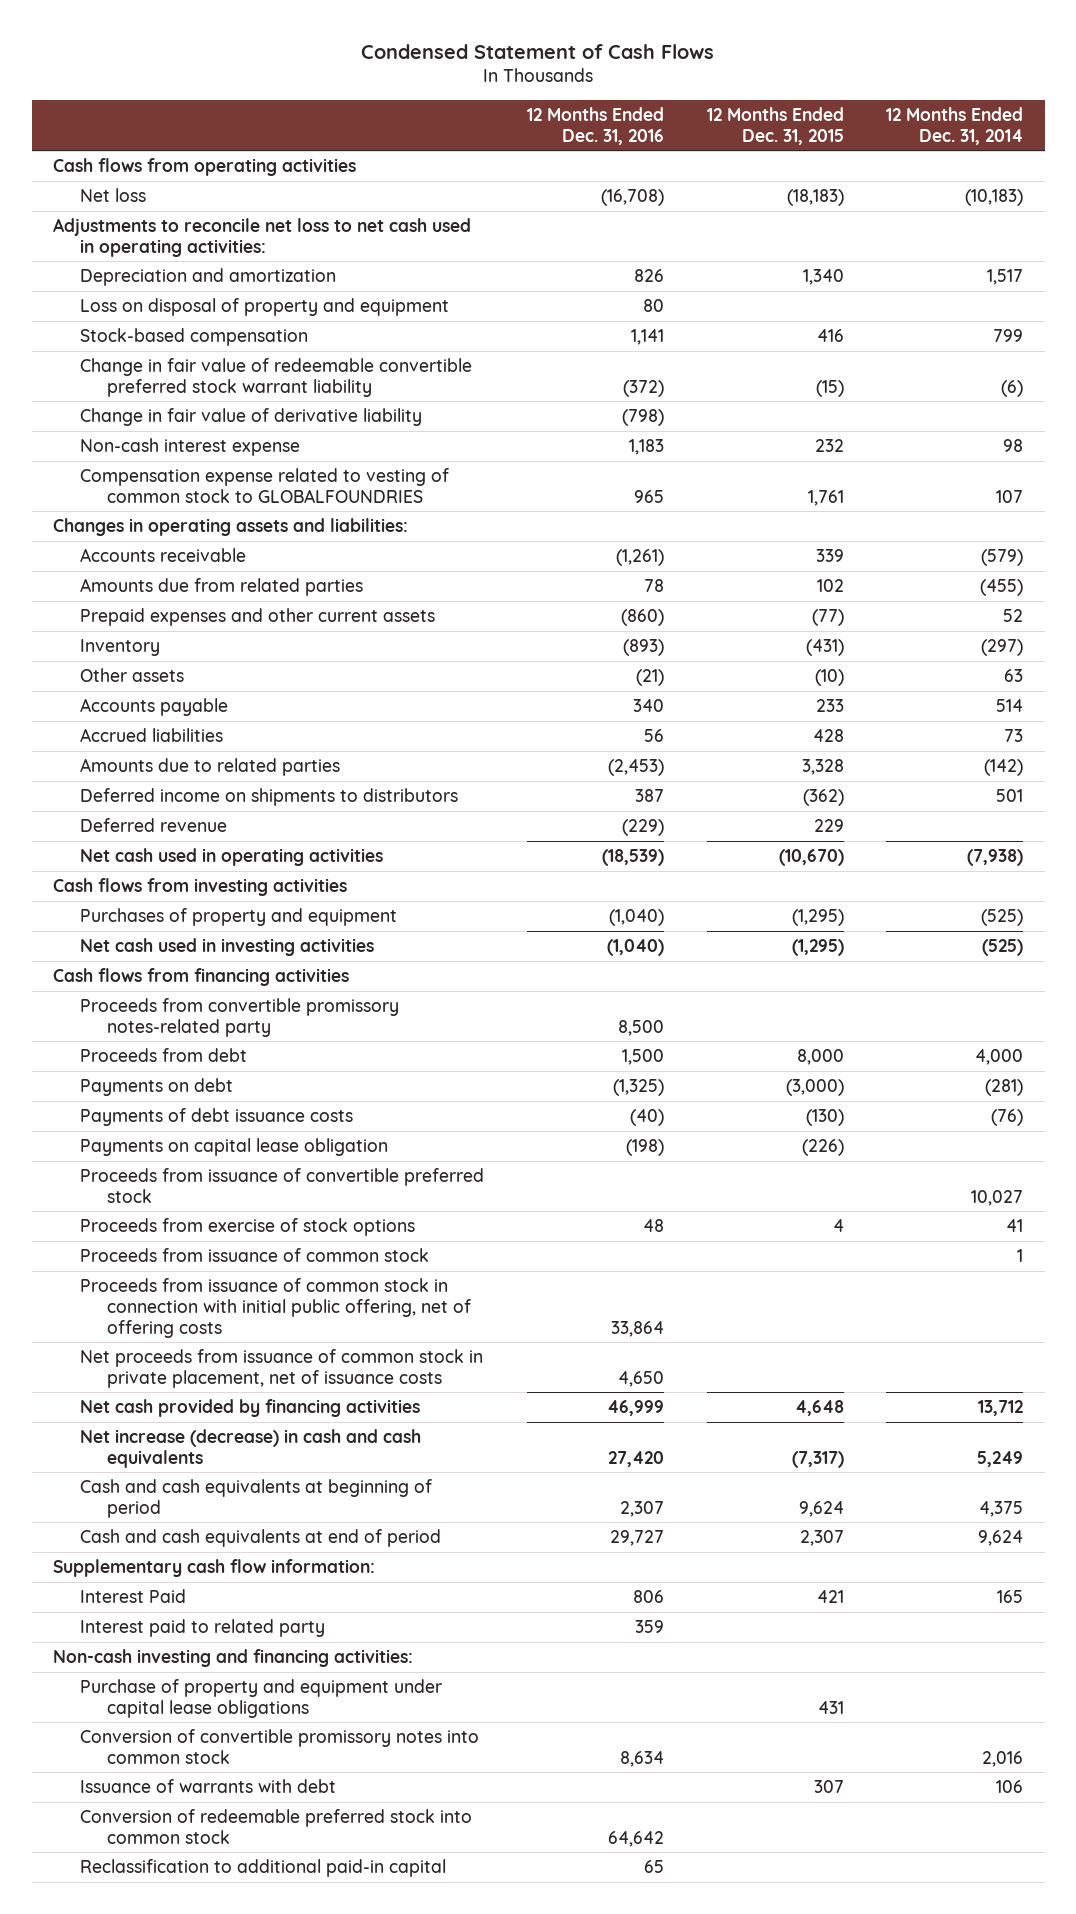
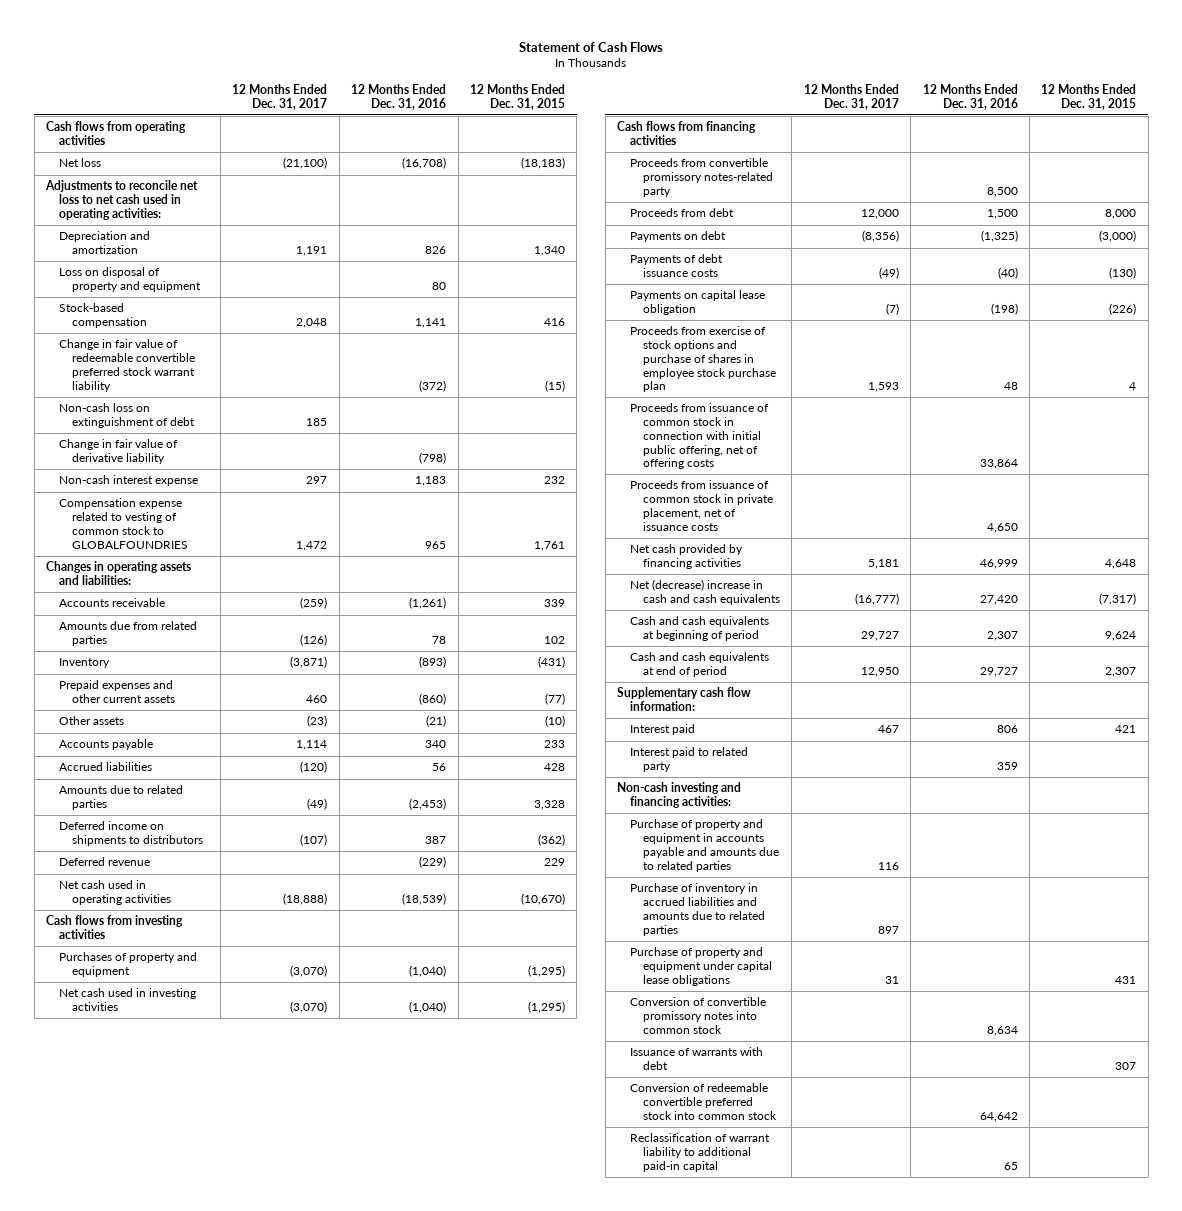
- Condensed Statement of Cash Flows
+ Statement of Cash Flows
- | 12 Months Ended Dec. 31, 2016 | 12 Months Ended Dec. 31, 2015 | 12 Months Ended Dec. 31, 2014
+ | 12 Months Ended Dec. 31, 2017 | 12 Months Ended Dec. 31, 2016 | 12 Months Ended Dec. 31, 2015
+ Non-cash loss on extinguishment of debt | 185 | |
moved down: Prepaid expenses and other current assets | 460 | (860) | (77)
- Proceeds from issuance of convertible preferred stock | | | 10,027
- Proceeds from exercise of stock options | 48 | 4 | 41
- Proceeds from issuance of common stock | | | 1
+ Proceeds from exercise of stock options and purchase of shares in employee stock purchase plan | 1,593 | 48 | 4
- Net proceeds from issuance of common stock in private placement, net of issuance costs | 4,650 | |
+ Proceeds from issuance of common stock in private placement, net of issuance costs | | 4,650 |
- Net increase (decrease) in cash and cash equivalents | 27,420 | (7,317) | 5,249
+ Net (decrease) increase in cash and cash equivalents | (16,777) | 27,420 | (7,317)
- Interest Paid | 806 | 421 | 165
+ Interest paid | 467 | 806 | 421
+ Purchase of property and equipment in accounts payable and amounts due to related parties | 116 | |
+ Purchase of inventory in accrued liabilities and amounts due to related parties | 897 | |
- Conversion of redeemable preferred stock into common stock | 64,642 | |
- Reclassification to additional paid-in capital | 65 | |
+ Conversion of redeemable convertible preferred stock into common stock | | 64,642 |
+ Reclassification of warrant liability to additional paid-in capital | | 65 |

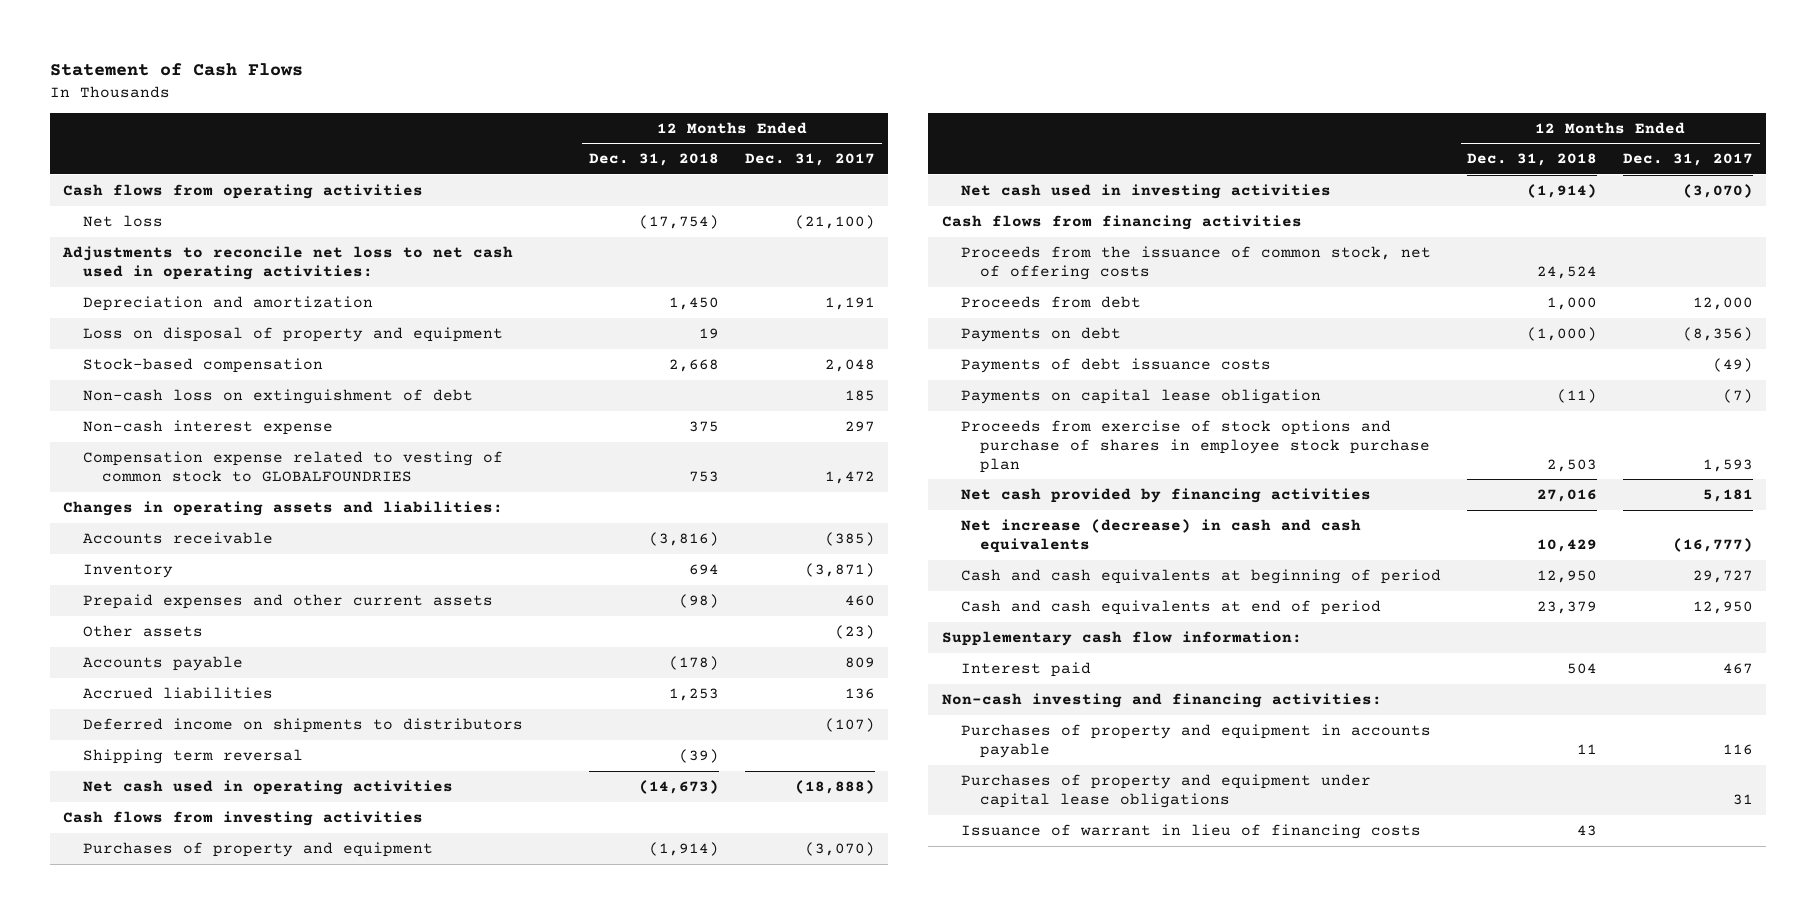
- | 12 Months Ended Dec. 31, 2017 | 12 Months Ended Dec. 31, 2016 | 12 Months Ended Dec. 31, 2015
+ | 12 Months Ended Dec. 31, 2018 | 12 Months Ended Dec. 31, 2017
- Change in fair value of redeemable convertible preferred stock warrant liability | | (372) | (15)
- Change in fair value of derivative liability | | (798) |
- Accounts receivable | (259) | (1,261) | 339
- Amounts due from related parties | (126) | 78 | 102
+ Accounts receivable | (3,816) | (385)
- Accounts payable | 1,114 | 340 | 233
- Accrued liabilities | (120) | 56 | 428
- Amounts due to related parties | (49) | (2,453) | 3,328
+ Accounts payable | (178) | 809
+ Accrued liabilities | 1,253 | 136
- Deferred revenue | | (229) | 229
+ Shipping term reversal | (39) |
- Proceeds from convertible promissory notes-related party | | 8,500 |
+ Proceeds from the issuance of common stock, net of offering costs | 24,524 |
- Proceeds from issuance of common stock in connection with initial public offering, net of offering costs | | 33,864 |
- Proceeds from issuance of common stock in private placement, net of issuance costs | | 4,650 |
- Net (decrease) increase in cash and cash equivalents | (16,777) | 27,420 | (7,317)
+ Net increase (decrease) in cash and cash equivalents | 10,429 | (16,777)
- Interest paid to related party | | 359 |
- Purchase of property and equipment in accounts payable and amounts due to related parties | 116 | |
- Purchase of inventory in accrued liabilities and amounts due to related parties | 897 | |
- Purchase of property and equipment under capital lease obligations | 31 | | 431
- Conversion of convertible promissory notes into common stock | | 8,634 |
- Issuance of warrants with debt | | | 307
- Conversion of redeemable convertible preferred stock into common stock | | 64,642 |
- Reclassification of warrant liability to additional paid-in capital | | 65 |
+ Purchases of property and equipment in accounts payable | 11 | 116
+ Purchases of property and equipment under capital lease obligations | | 31
+ Issuance of warrant in lieu of financing costs | 43 |

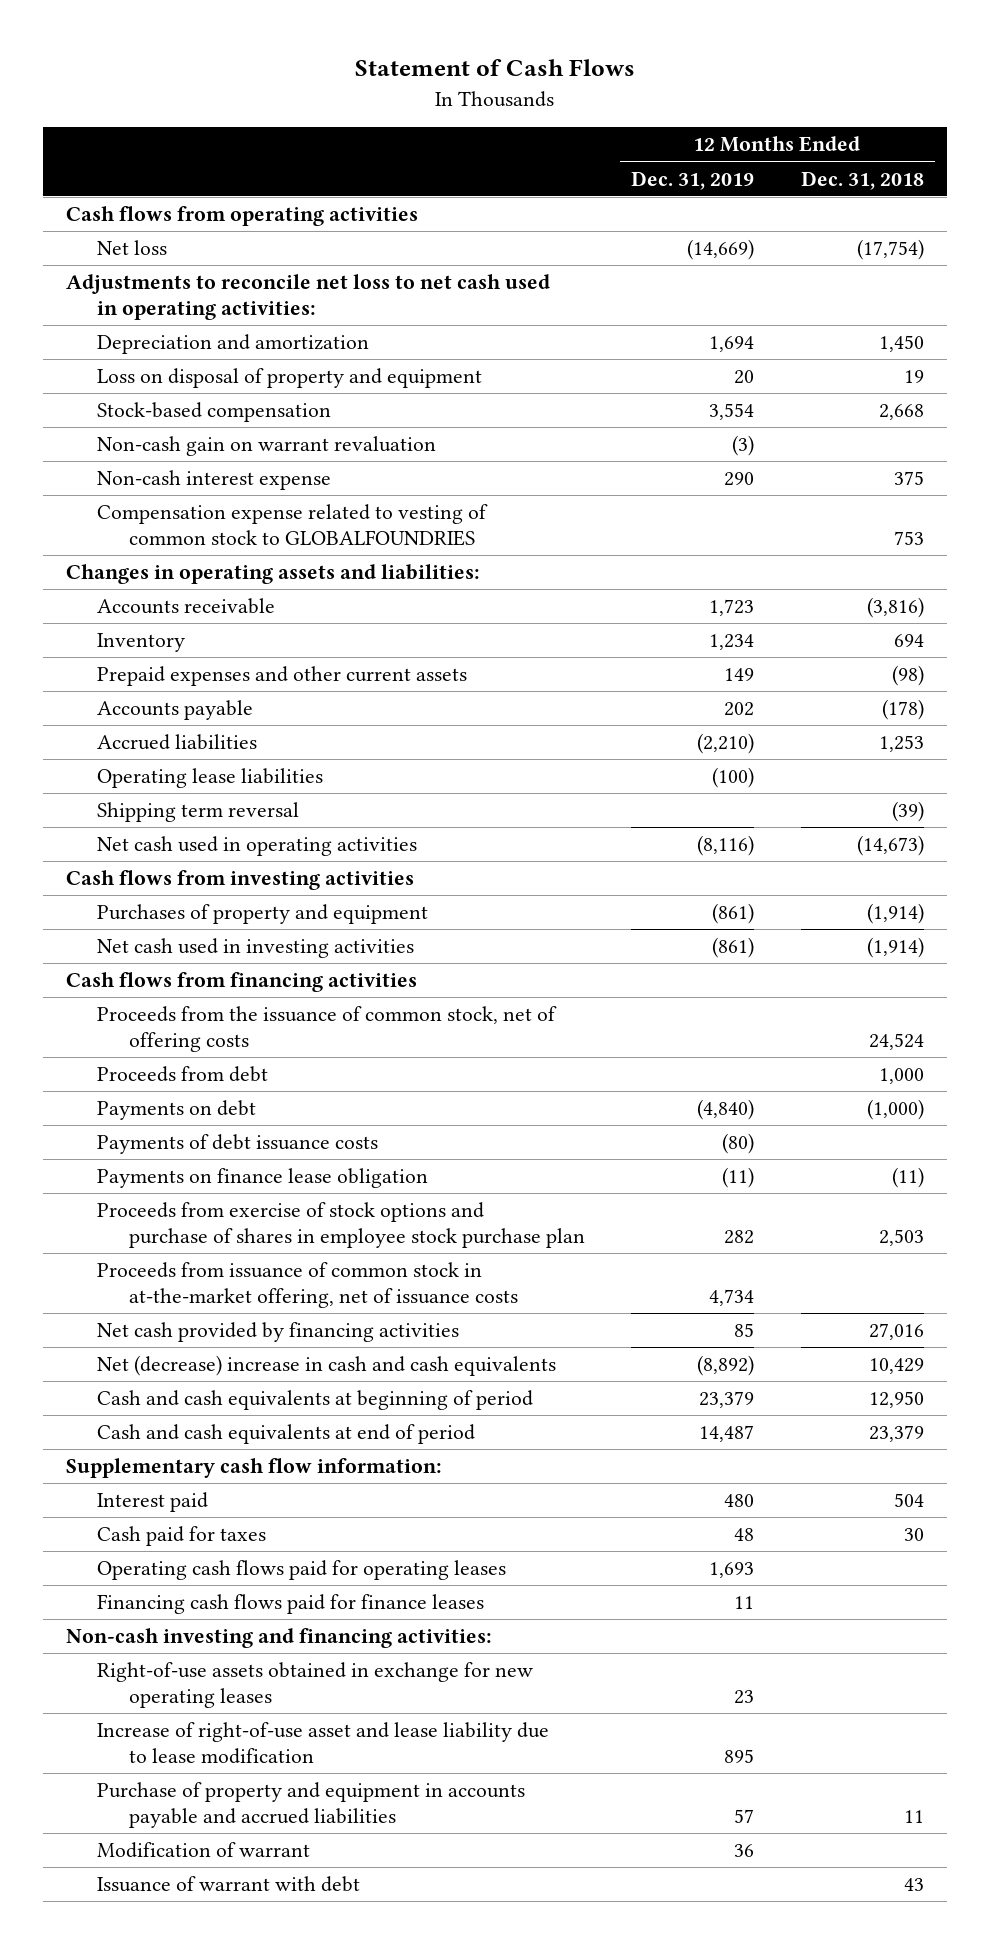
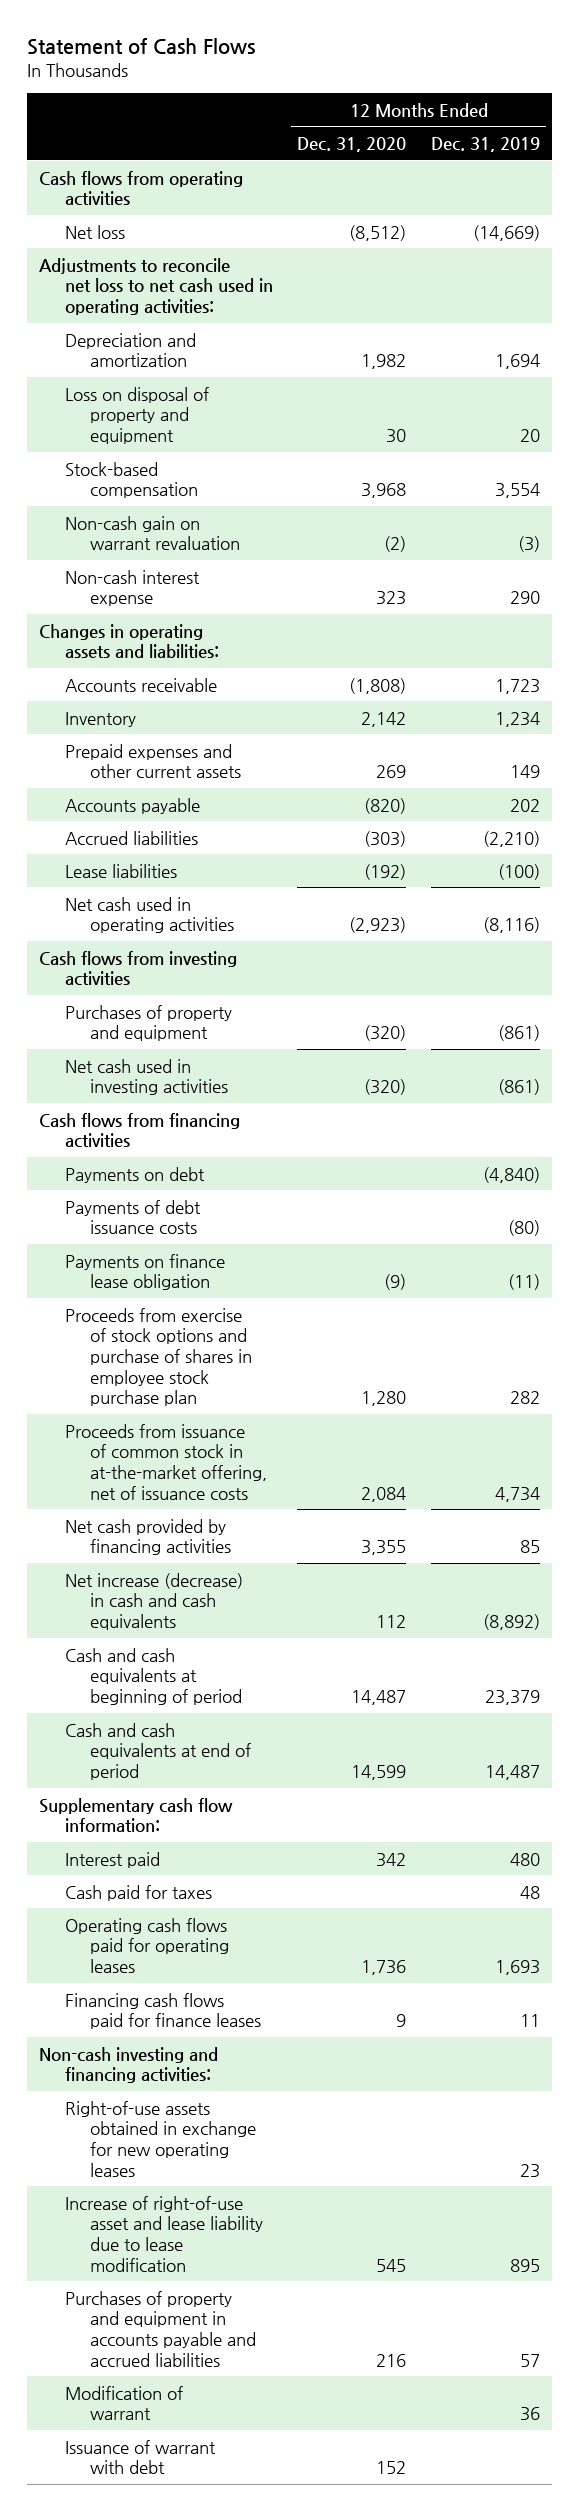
- | 12 Months Ended Dec. 31, 2019 | 12 Months Ended Dec. 31, 2018
+ | 12 Months Ended Dec. 31, 2020 | 12 Months Ended Dec. 31, 2019
- Compensation expense related to vesting of common stock to GLOBALFOUNDRIES | | 753
- Operating lease liabilities | (100) |
- Shipping term reversal | | (39)
+ Lease liabilities | (192) | (100)
- Proceeds from the issuance of common stock, net of offering costs | | 24,524
- Proceeds from debt | | 1,000
- Net (decrease) increase in cash and cash equivalents | (8,892) | 10,429
+ Net increase (decrease) in cash and cash equivalents | 112 | (8,892)
- Purchase of property and equipment in accounts payable and accrued liabilities | 57 | 11
+ Purchases of property and equipment in accounts payable and accrued liabilities | 216 | 57

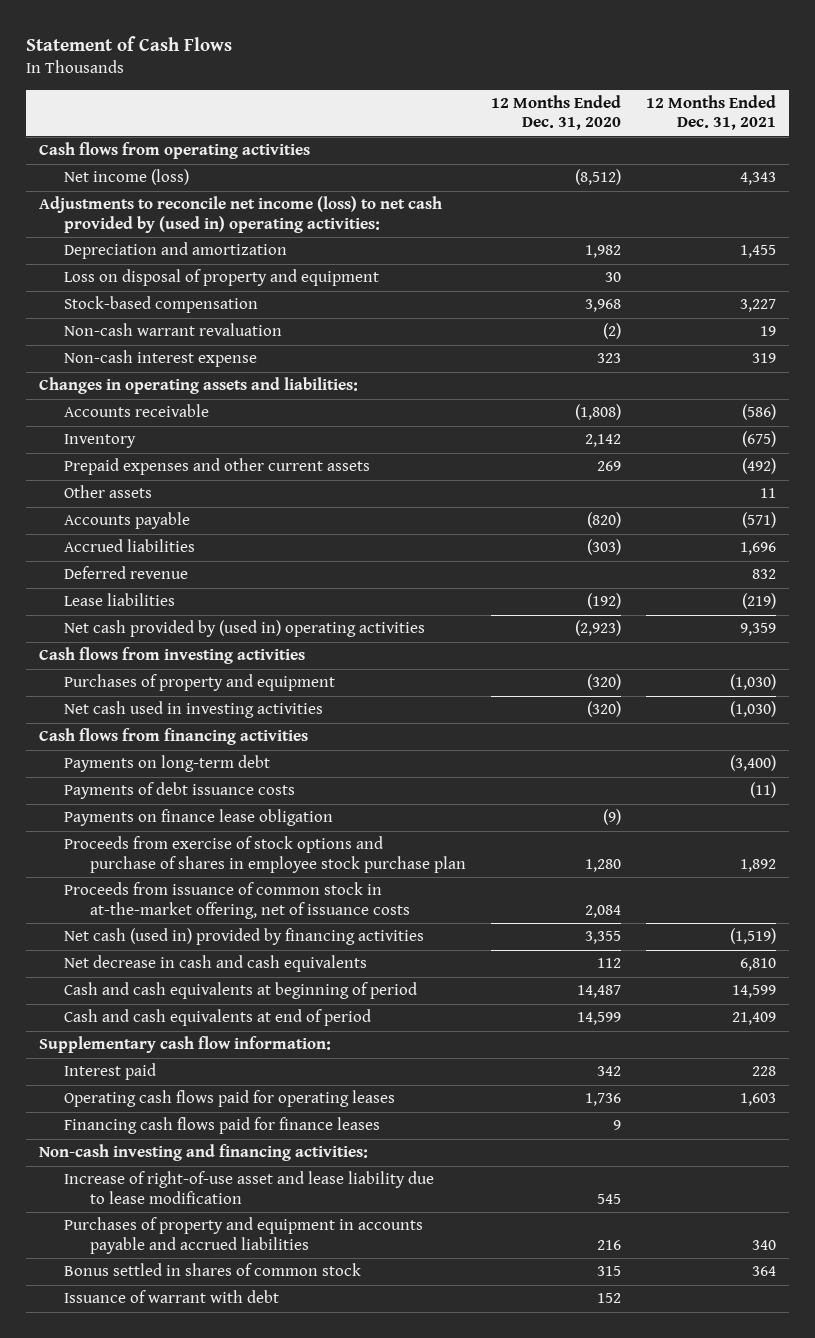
- | 12 Months Ended Dec. 31, 2020 | 12 Months Ended Dec. 31, 2019
+ | 12 Months Ended Dec. 31, 2020 | 12 Months Ended Dec. 31, 2021
- Net loss | (8,512) | (14,669)
- Adjustments to reconcile net loss to net cash used in operating activities:
+ Net income (loss) | (8,512) | 4,343
+ Adjustments to reconcile net income (loss) to net cash provided by (used in) operating activities:
- Non-cash gain on warrant revaluation | (2) | (3)
+ Non-cash warrant revaluation | (2) | 19
+ Other assets | | 11
+ Deferred revenue | | 832
- Net cash used in operating activities | (2,923) | (8,116)
+ Net cash provided by (used in) operating activities | (2,923) | 9,359
- Payments on debt | | (4,840)
+ Payments on long-term debt | | (3,400)
- Net cash provided by financing activities | 3,355 | 85
- Net increase (decrease) in cash and cash equivalents | 112 | (8,892)
+ Net cash (used in) provided by financing activities | 3,355 | (1,519)
+ Net decrease in cash and cash equivalents | 112 | 6,810
- Cash paid for taxes | | 48
- Right-of-use assets obtained in exchange for new operating leases | | 23
- Modification of warrant | | 36
+ Bonus settled in shares of common stock | 315 | 364

